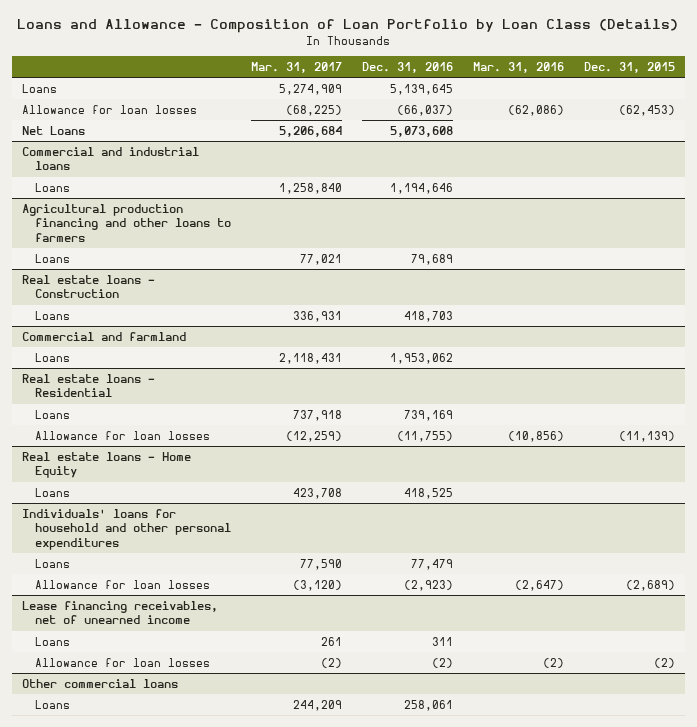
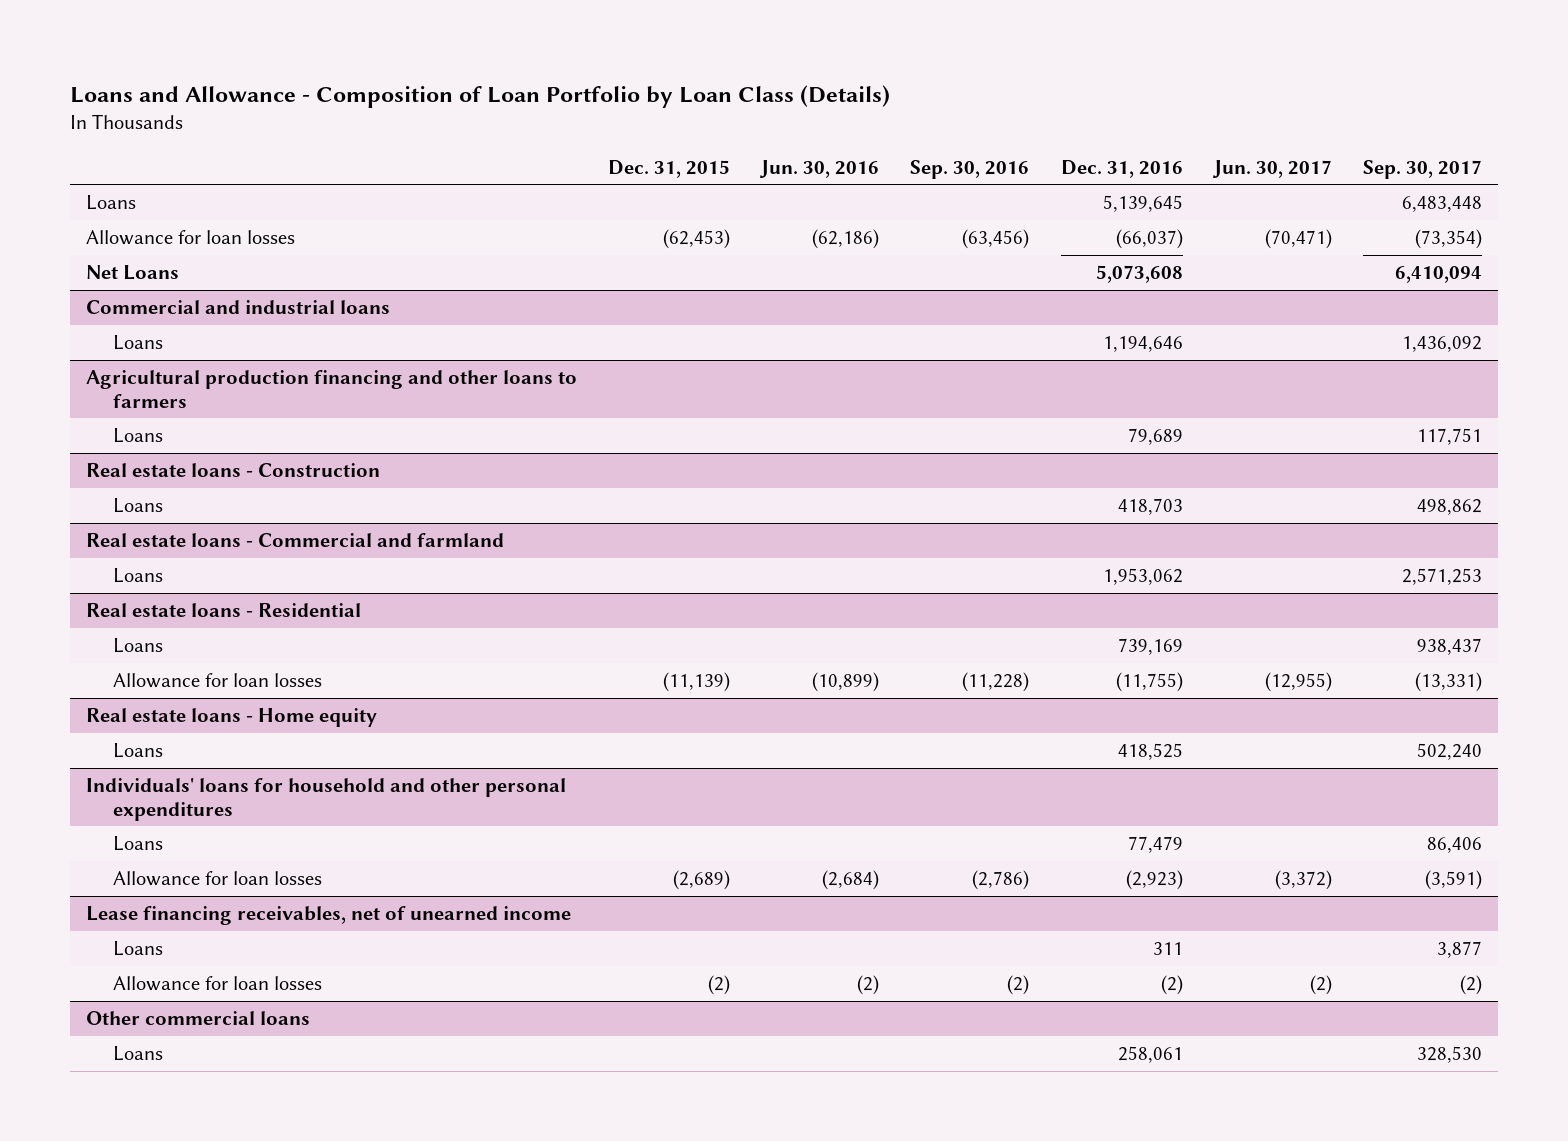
- | Mar. 31, 2017 | Dec. 31, 2016 | Mar. 31, 2016 | Dec. 31, 2015
+ | Dec. 31, 2015 | Jun. 30, 2016 | Sep. 30, 2016 | Dec. 31, 2016 | Jun. 30, 2017 | Sep. 30, 2017
- Commercial and farmland
+ Real estate loans - Commercial and farmland
- Real estate loans - Home Equity
+ Real estate loans - Home equity

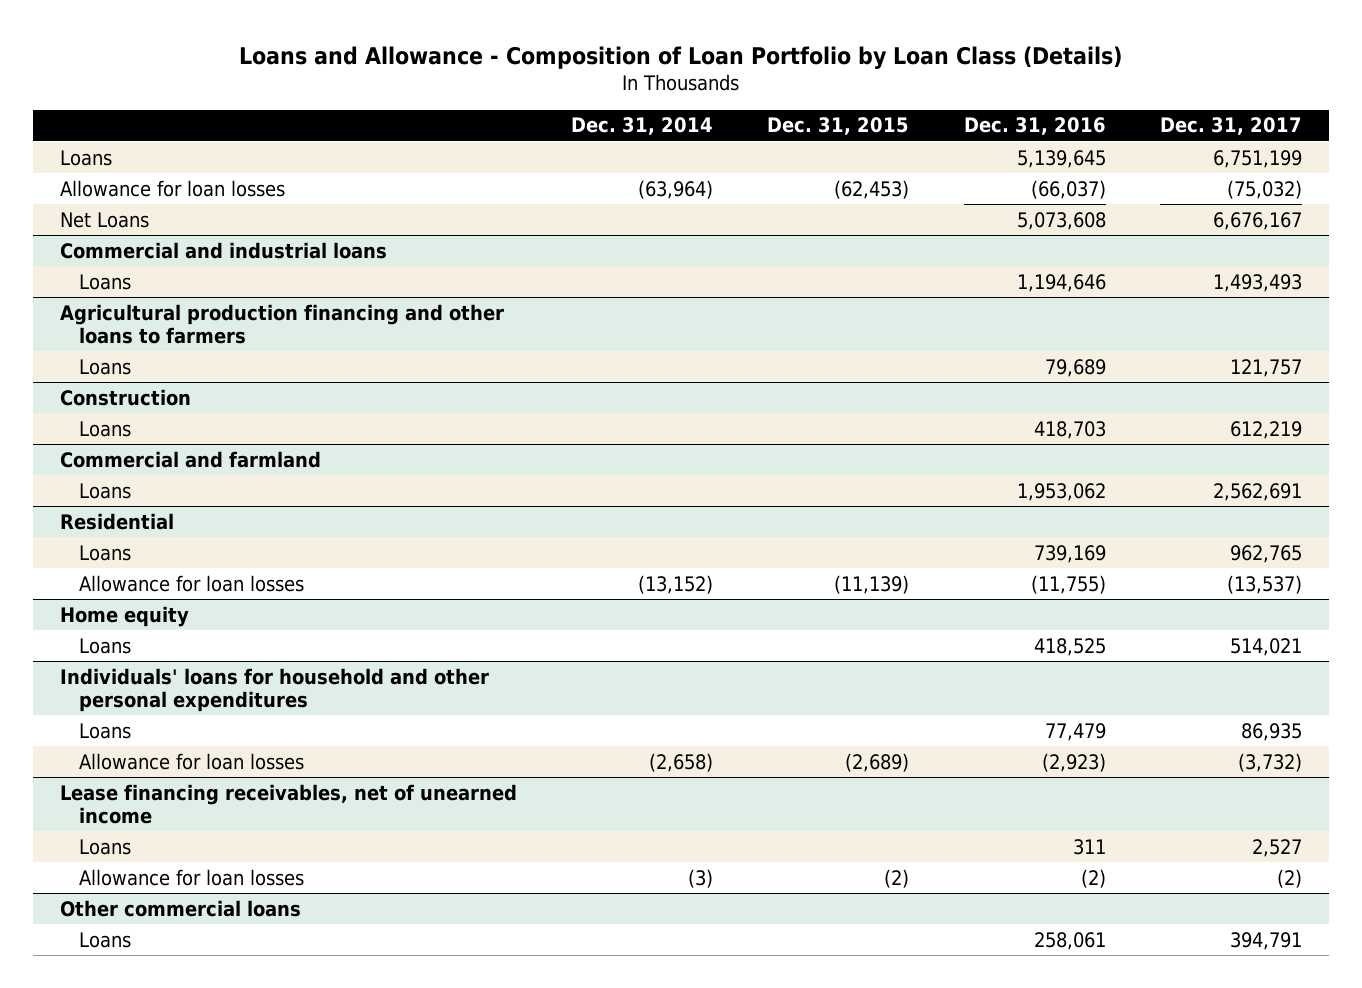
- | Dec. 31, 2015 | Jun. 30, 2016 | Sep. 30, 2016 | Dec. 31, 2016 | Jun. 30, 2017 | Sep. 30, 2017
+ | Dec. 31, 2014 | Dec. 31, 2015 | Dec. 31, 2016 | Dec. 31, 2017
- Real estate loans - Construction
+ Construction
- Real estate loans - Commercial and farmland
+ Commercial and farmland
- Real estate loans - Residential
+ Residential
- Real estate loans - Home equity
+ Home equity

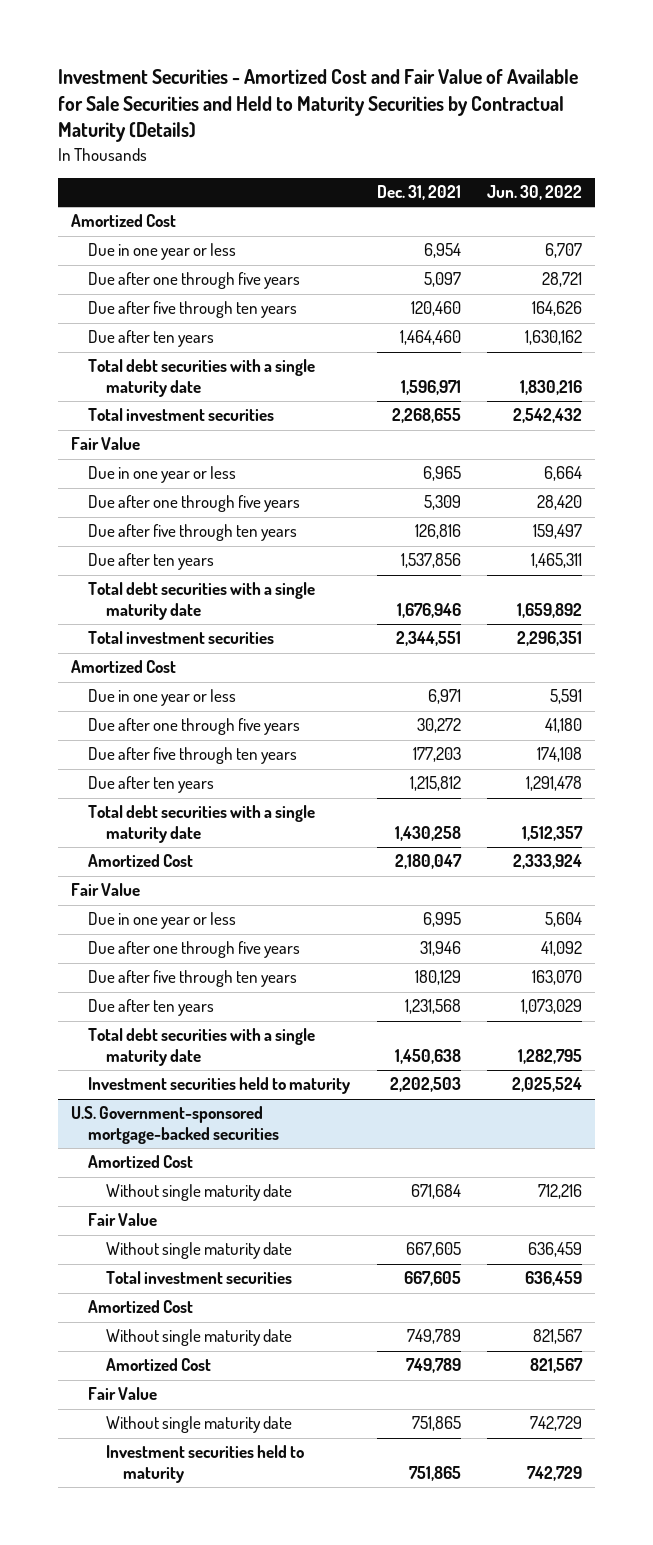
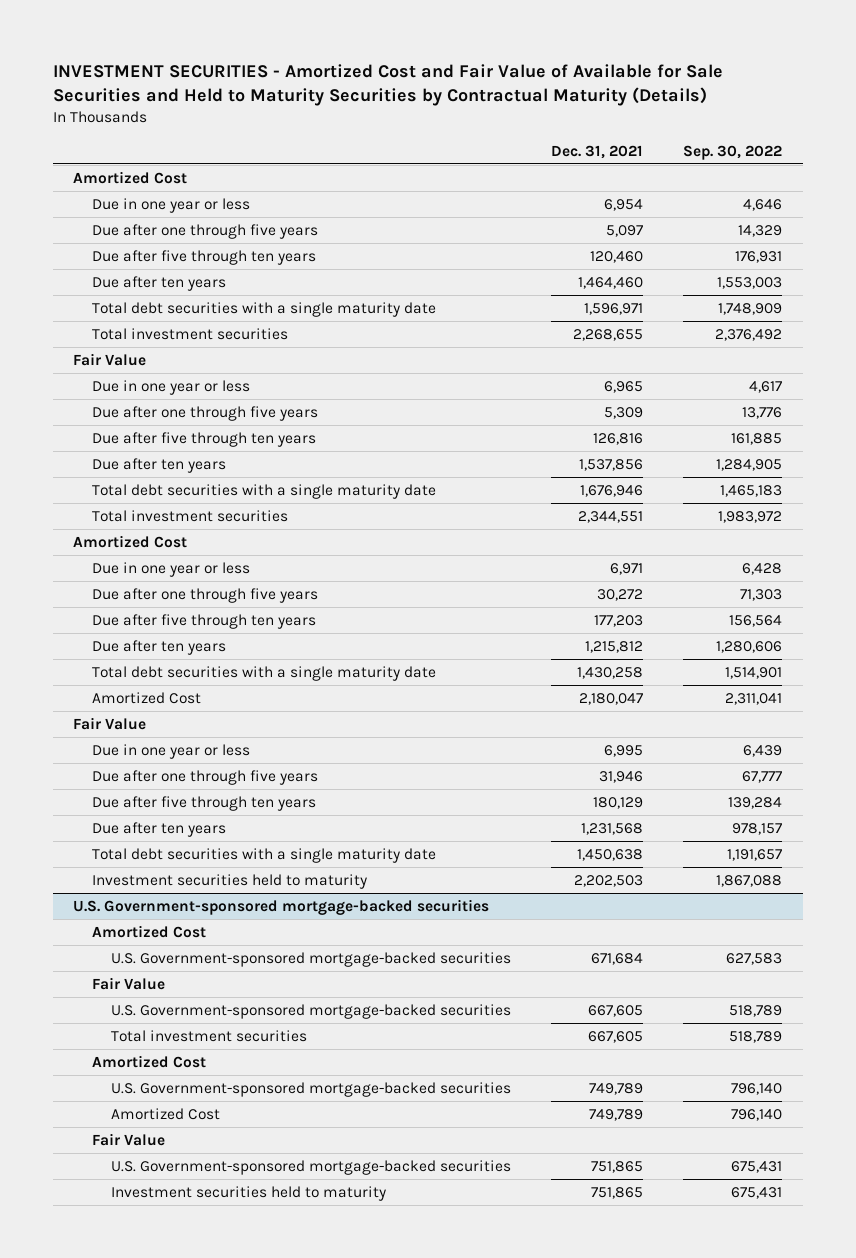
- Investment Securities - Amortized Cost and Fair Value of Available for Sale Securities and Held to Maturity Securities by Contractual Maturity (Details)
+ INVESTMENT SECURITIES - Amortized Cost and Fair Value of Available for Sale Securities and Held to Maturity Securities by Contractual Maturity (Details)
- | Dec. 31, 2021 | Jun. 30, 2022
+ | Dec. 31, 2021 | Sep. 30, 2022
@ U.S. Government-sponsored mortgage-backed securities
- Without single maturity date | 671,684 | 712,216
+ U.S. Government-sponsored mortgage-backed securities | 671,684 | 627,583
- Without single maturity date | 667,605 | 636,459
+ U.S. Government-sponsored mortgage-backed securities | 667,605 | 518,789
- Without single maturity date | 749,789 | 821,567
+ U.S. Government-sponsored mortgage-backed securities | 749,789 | 796,140
- Without single maturity date | 751,865 | 742,729
+ U.S. Government-sponsored mortgage-backed securities | 751,865 | 675,431

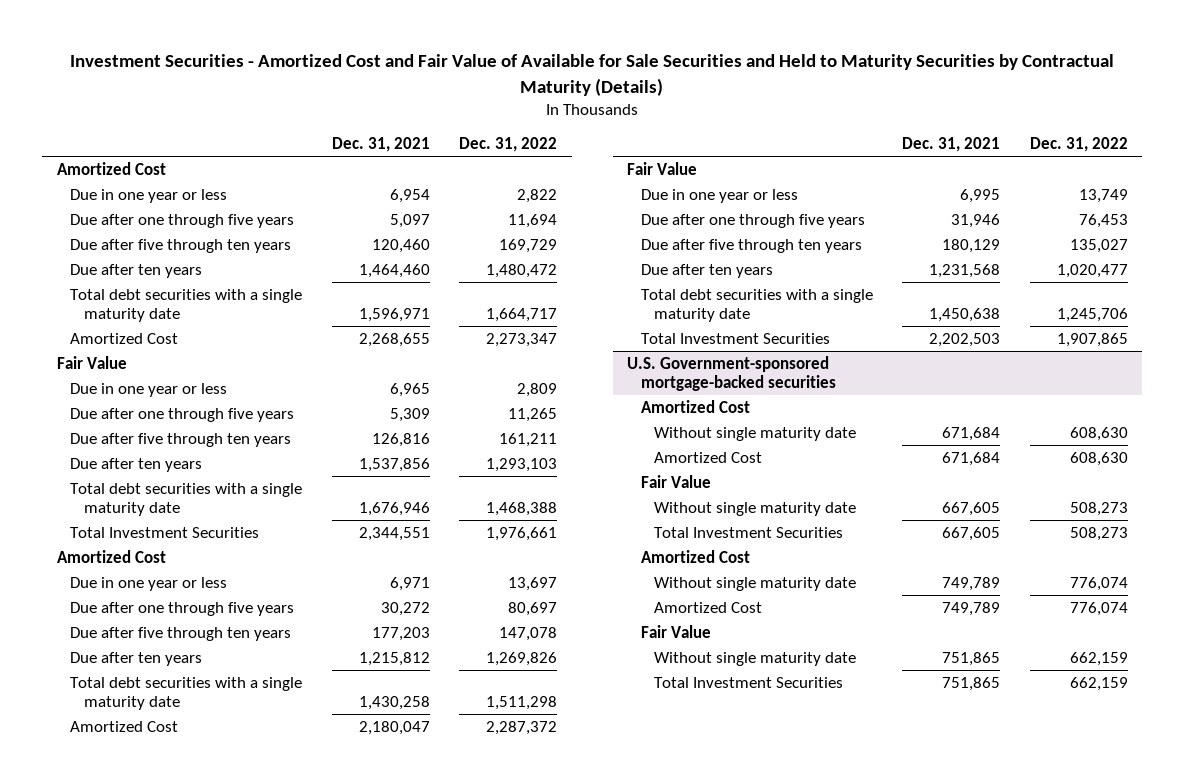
- INVESTMENT SECURITIES - Amortized Cost and Fair Value of Available for Sale Securities and Held to Maturity Securities by Contractual Maturity (Details)
+ Investment Securities - Amortized Cost and Fair Value of Available for Sale Securities and Held to Maturity Securities by Contractual Maturity (Details)
- | Dec. 31, 2021 | Sep. 30, 2022
+ | Dec. 31, 2021 | Dec. 31, 2022
- Total investment securities | 2,268,655 | 2,376,492
+ Amortized Cost | 2,268,655 | 2,273,347
- Total investment securities | 2,344,551 | 1,983,972
+ Total Investment Securities | 2,344,551 | 1,976,661
- Investment securities held to maturity | 2,202,503 | 1,867,088
+ Total Investment Securities | 2,202,503 | 1,907,865
@ U.S. Government-sponsored mortgage-backed securities
- U.S. Government-sponsored mortgage-backed securities | 671,684 | 627,583
+ Without single maturity date | 671,684 | 608,630
+ Amortized Cost | 671,684 | 608,630
- U.S. Government-sponsored mortgage-backed securities | 667,605 | 518,789
- Total investment securities | 667,605 | 518,789
+ Without single maturity date | 667,605 | 508,273
+ Total Investment Securities | 667,605 | 508,273
- U.S. Government-sponsored mortgage-backed securities | 749,789 | 796,140
+ Without single maturity date | 749,789 | 776,074
- U.S. Government-sponsored mortgage-backed securities | 751,865 | 675,431
- Investment securities held to maturity | 751,865 | 675,431
+ Without single maturity date | 751,865 | 662,159
+ Total Investment Securities | 751,865 | 662,159

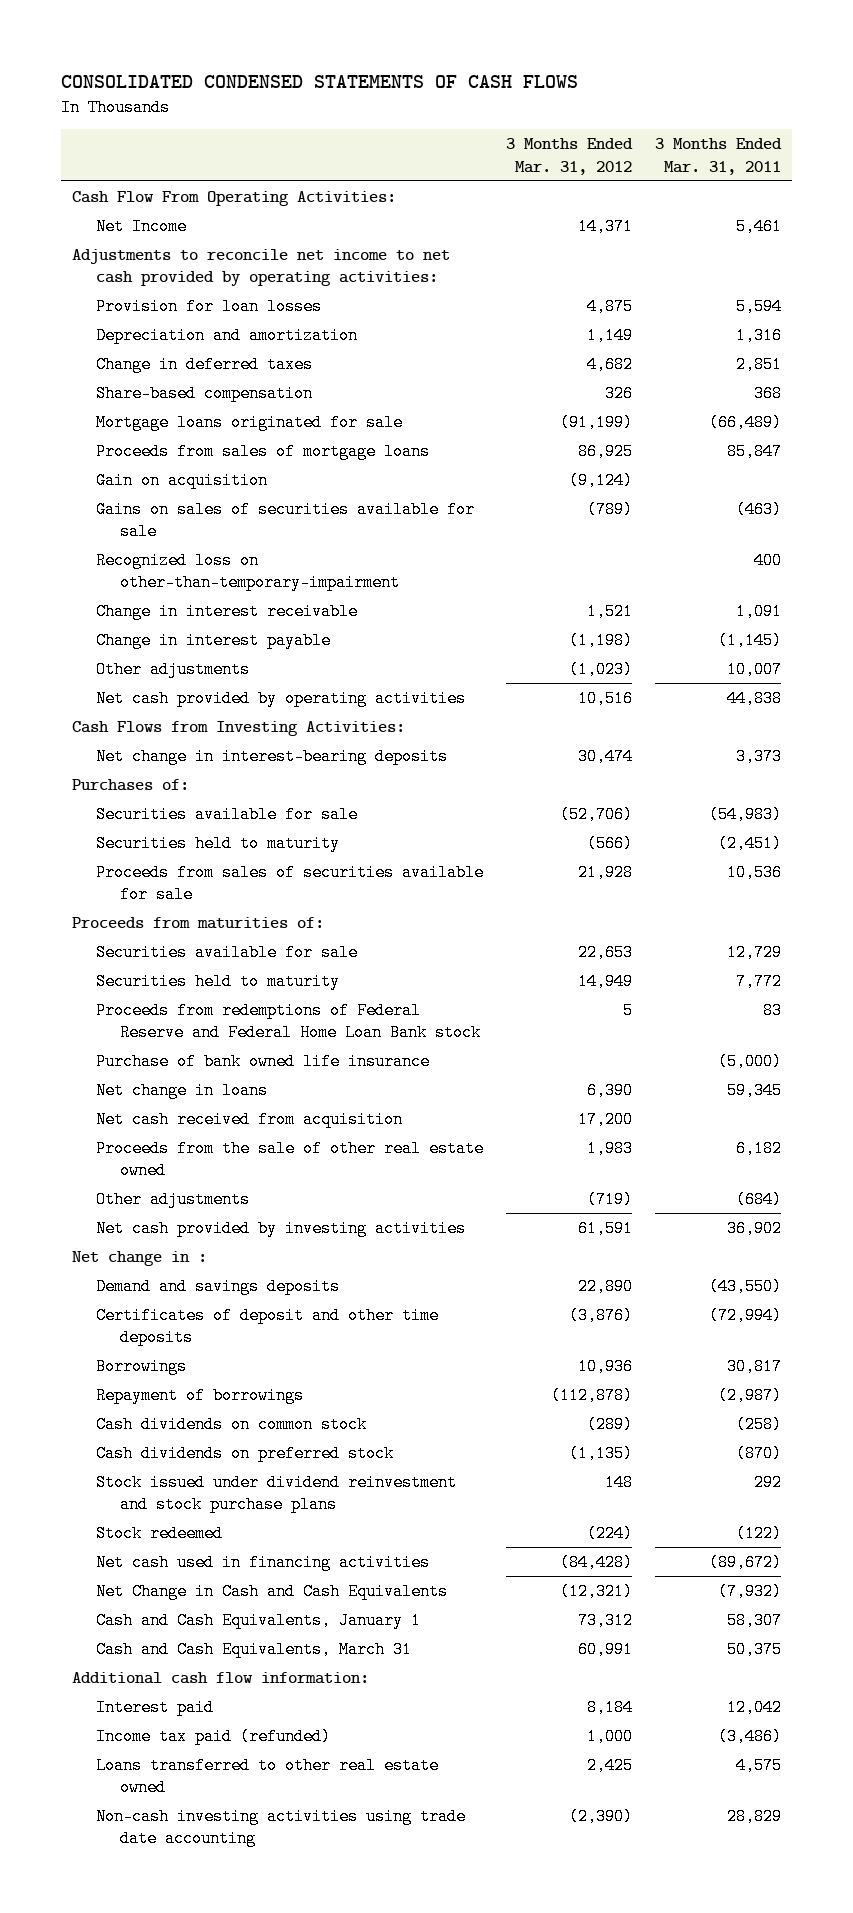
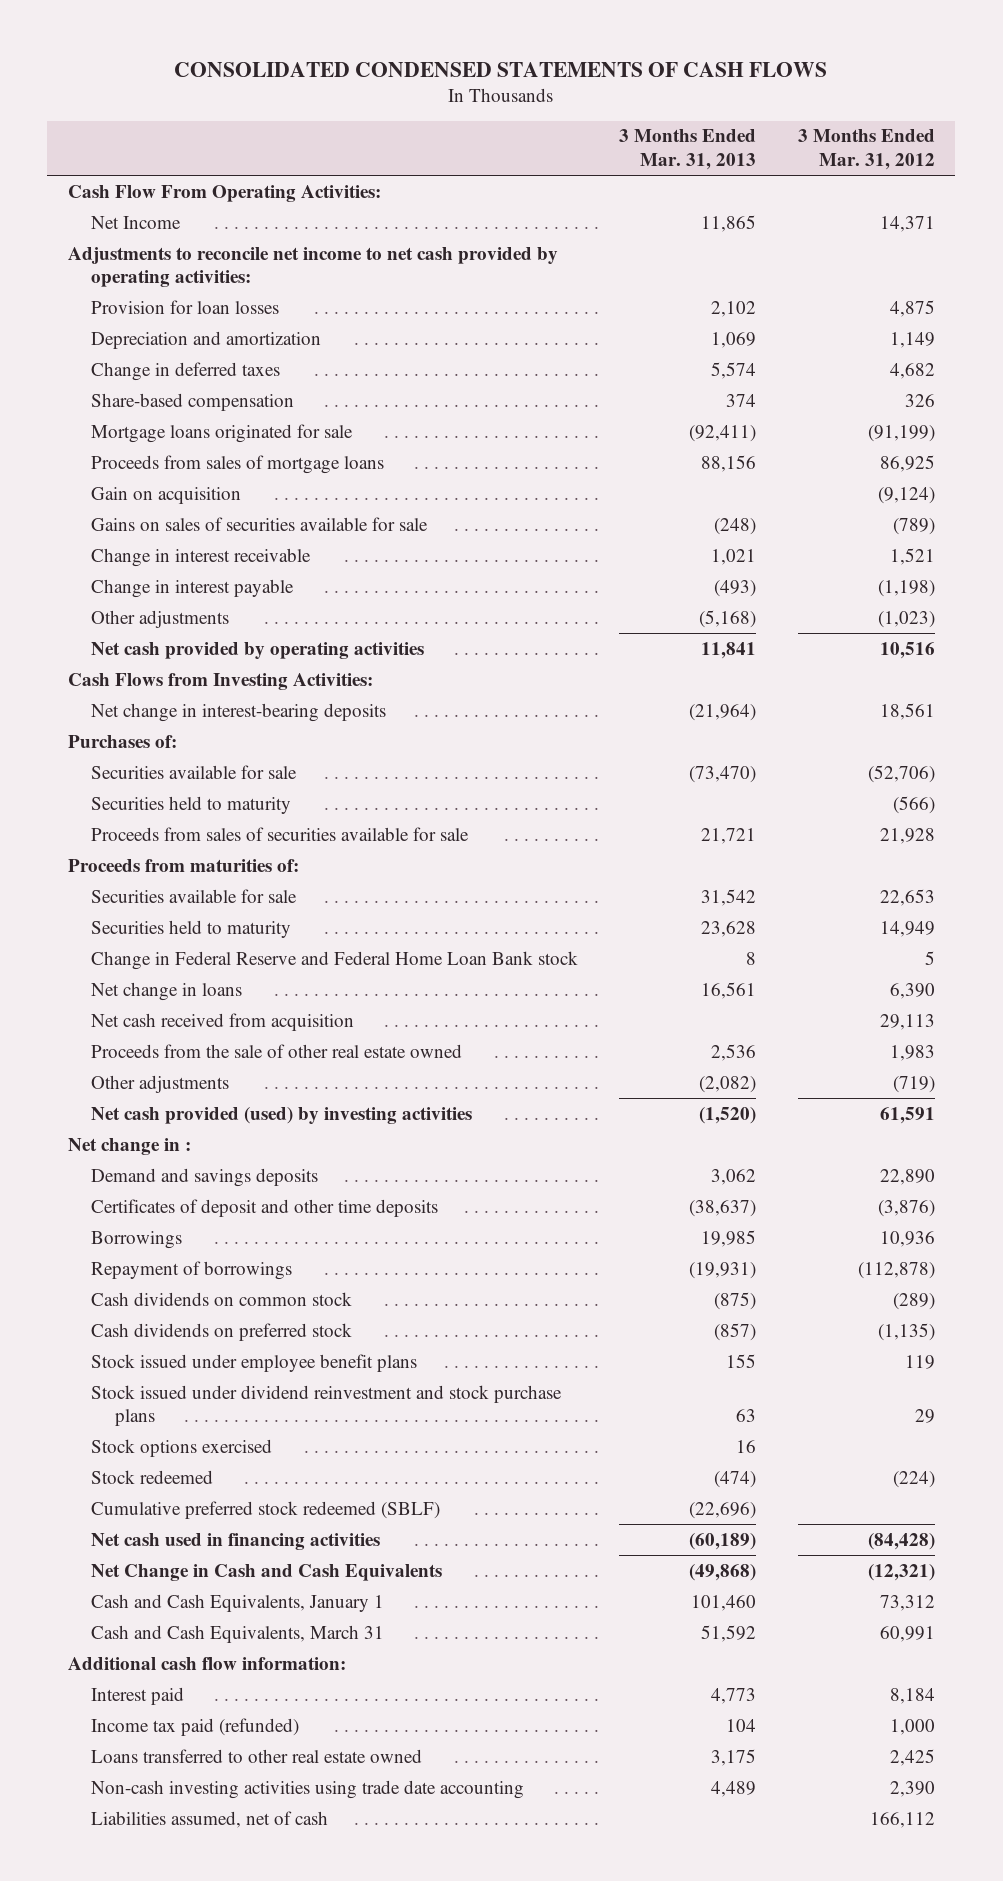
- | 3 Months Ended Mar. 31, 2012 | 3 Months Ended Mar. 31, 2011
+ | 3 Months Ended Mar. 31, 2013 | 3 Months Ended Mar. 31, 2012
- Recognized loss on other-than-temporary-impairment | | 400
- Net change in interest-bearing deposits | 30,474 | 3,373
+ Net change in interest-bearing deposits | (21,964) | 18,561
- Proceeds from redemptions of Federal Reserve and Federal Home Loan Bank stock | 5 | 83
- Purchase of bank owned life insurance | | (5,000)
+ Change in Federal Reserve and Federal Home Loan Bank stock | 8 | 5
- Net cash received from acquisition | 17,200 |
+ Net cash received from acquisition | | 29,113
- Net cash provided by investing activities | 61,591 | 36,902
+ Net cash provided (used) by investing activities | (1,520) | 61,591
- Stock issued under dividend reinvestment and stock purchase plans | 148 | 292
+ Stock issued under employee benefit plans | 155 | 119
+ Stock issued under dividend reinvestment and stock purchase plans | 63 | 29
+ Stock options exercised | 16 |
+ Cumulative preferred stock redeemed (SBLF) | (22,696) |
- Non-cash investing activities using trade date accounting | (2,390) | 28,829
+ Non-cash investing activities using trade date accounting | 4,489 | 2,390
+ Liabilities assumed, net of cash | | 166,112

